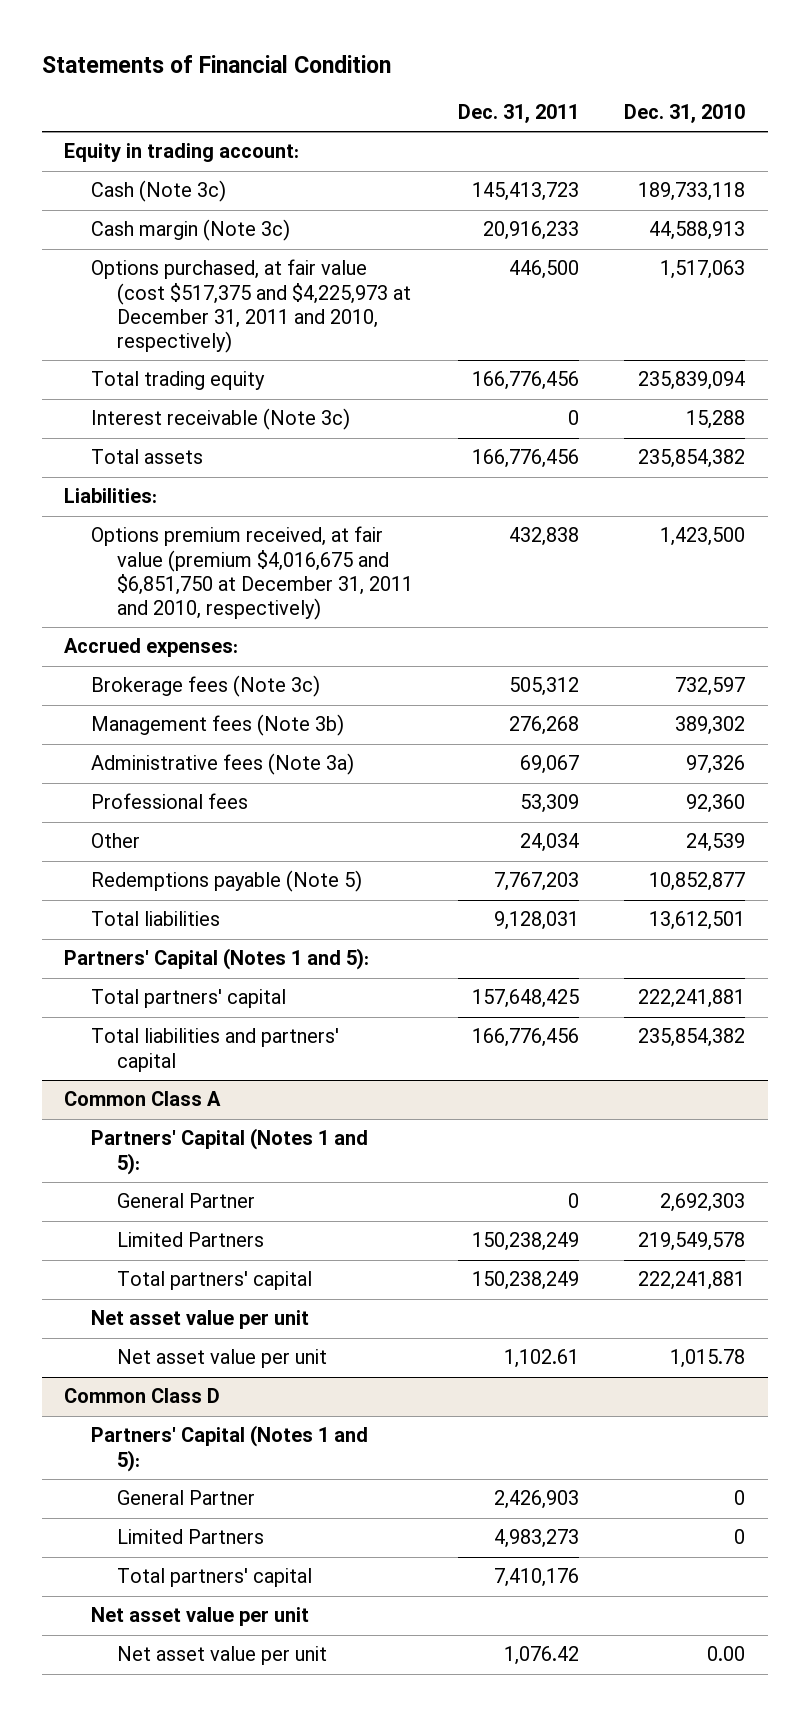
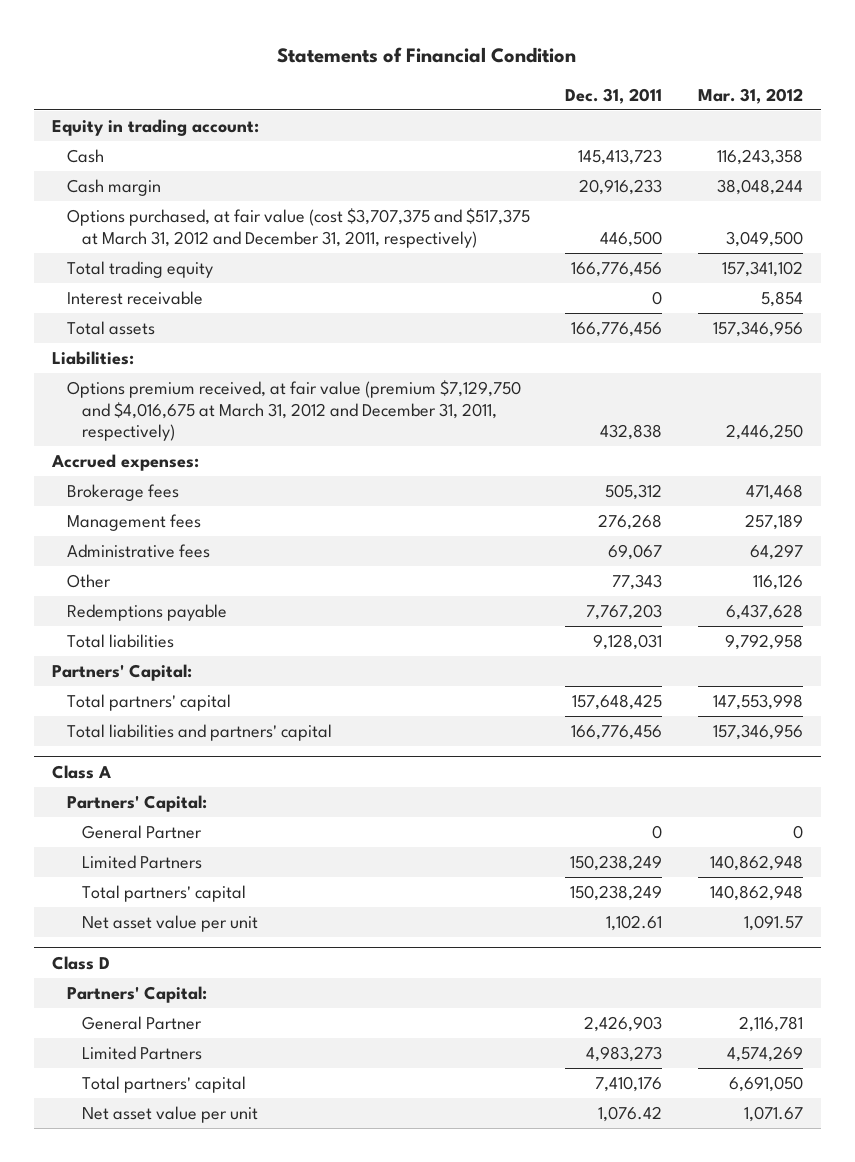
- | Dec. 31, 2011 | Dec. 31, 2010
+ | Dec. 31, 2011 | Mar. 31, 2012
- Cash (Note 3c) | 145,413,723 | 189,733,118
- Cash margin (Note 3c) | 20,916,233 | 44,588,913
- Options purchased, at fair value (cost $517,375 and $4,225,973 at December 31, 2011 and 2010, respectively) | 446,500 | 1,517,063
+ Cash | 145,413,723 | 116,243,358
+ Cash margin | 20,916,233 | 38,048,244
+ Options purchased, at fair value (cost $3,707,375 and $517,375 at March 31, 2012 and December 31, 2011, respectively) | 446,500 | 3,049,500
- Interest receivable (Note 3c) | 0 | 15,288
+ Interest receivable | 0 | 5,854
- Options premium received, at fair value (premium $4,016,675 and $6,851,750 at December 31, 2011 and 2010, respectively) | 432,838 | 1,423,500
+ Options premium received, at fair value (premium $7,129,750 and $4,016,675 at March 31, 2012 and December 31, 2011, respectively) | 432,838 | 2,446,250
- Brokerage fees (Note 3c) | 505,312 | 732,597
- Management fees (Note 3b) | 276,268 | 389,302
- Administrative fees (Note 3a) | 69,067 | 97,326
- Professional fees | 53,309 | 92,360
- Other | 24,034 | 24,539
- Redemptions payable (Note 5) | 7,767,203 | 10,852,877
+ Brokerage fees | 505,312 | 471,468
+ Management fees | 276,268 | 257,189
+ Administrative fees | 69,067 | 64,297
+ Other | 77,343 | 116,126
+ Redemptions payable | 7,767,203 | 6,437,628
- Partners' Capital (Notes 1 and 5):
+ Partners' Capital:
- Common Class A
- Partners' Capital (Notes 1 and 5):
+ Class A
+ Partners' Capital:
- Net asset value per unit
- Common Class D
- Partners' Capital (Notes 1 and 5):
+ Class D
+ Partners' Capital:
- Net asset value per unit

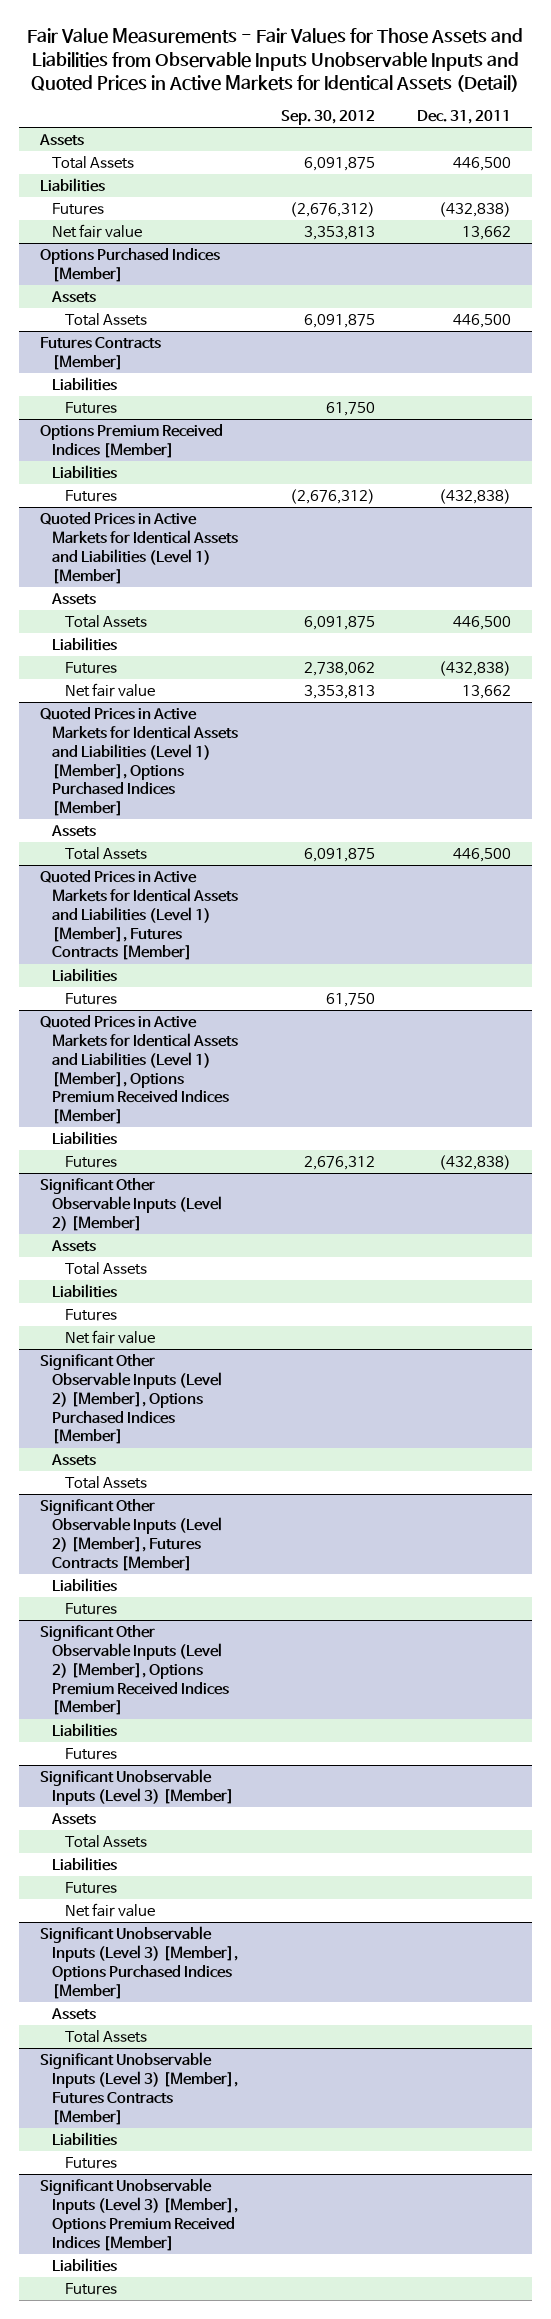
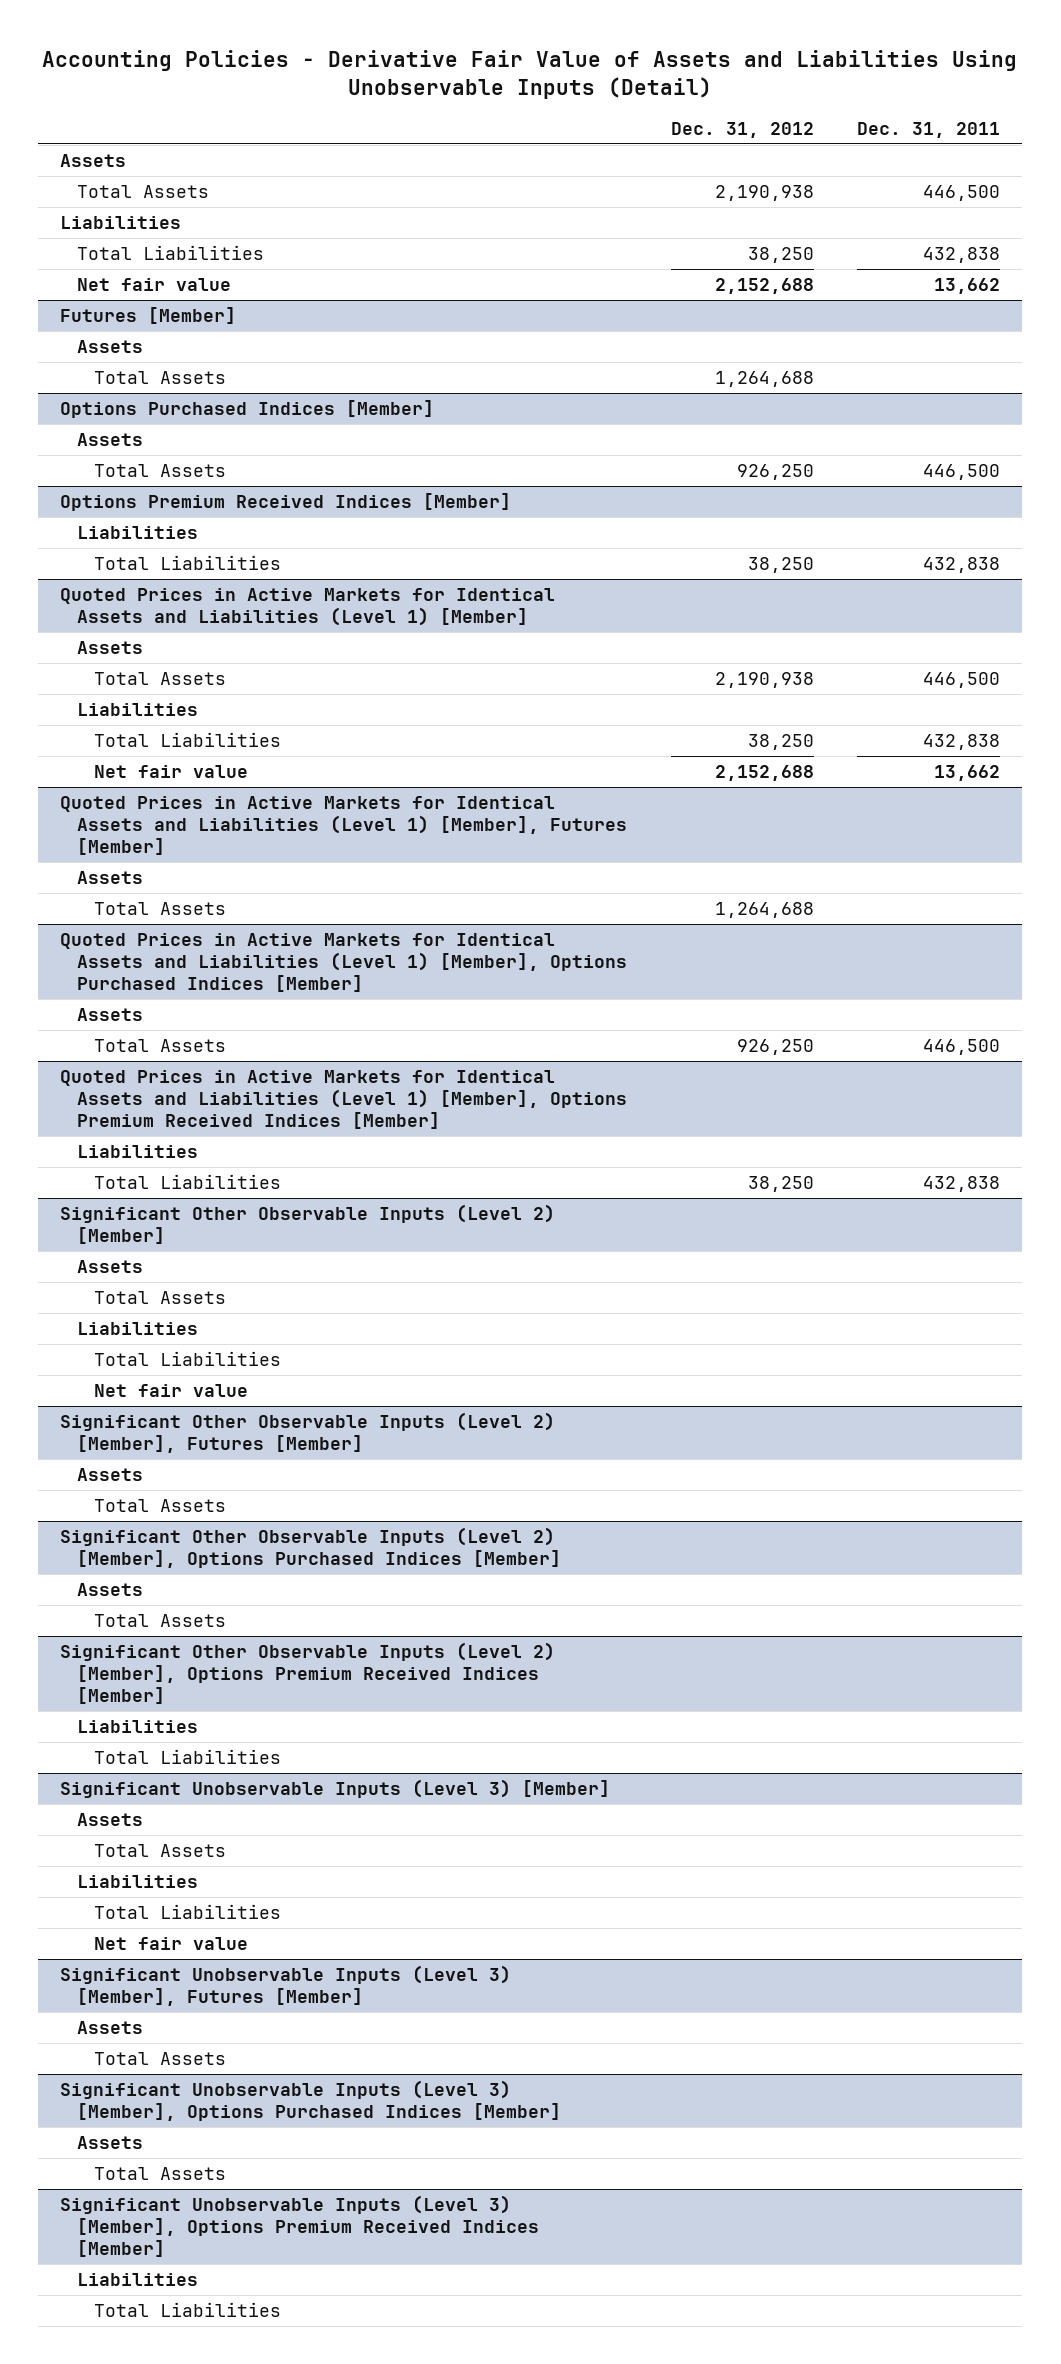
- Fair Value Measurements - Fair Values for Those Assets and Liabilities from Observable Inputs Unobservable Inputs and Quoted Prices in Active Markets for Identical Assets (Detail)
+ Accounting Policies - Derivative Fair Value of Assets and Liabilities Using Unobservable Inputs (Detail)
- | Sep. 30, 2012 | Dec. 31, 2011
+ | Dec. 31, 2012 | Dec. 31, 2011
- Futures | (2,676,312) | (432,838)
+ Total Liabilities | 38,250 | 432,838
+ Futures [Member]
+ Assets
+ Total Assets | 1,264,688 |
- Futures Contracts [Member]
- Liabilities
- Futures | 61,750 |
@ Options Premium Received Indices [Member]
- Futures | (2,676,312) | (432,838)
+ Total Liabilities | 38,250 | 432,838
@ Quoted Prices in Active Markets for Identical Assets and Liabilities (Level 1) [Member]
- Futures | 2,738,062 | (432,838)
+ Total Liabilities | 38,250 | 432,838
+ Quoted Prices in Active Markets for Identical Assets and Liabilities (Level 1) [Member], Futures [Member]
+ Assets
+ Total Assets | 1,264,688 |
- Quoted Prices in Active Markets for Identical Assets and Liabilities (Level 1) [Member], Futures Contracts [Member]
- Liabilities
- Futures | 61,750 |
@ Quoted Prices in Active Markets for Identical Assets and Liabilities (Level 1) [Member], Options Premium Received Indices [Member]
- Futures | 2,676,312 | (432,838)
+ Total Liabilities | 38,250 | 432,838
@ Significant Other Observable Inputs (Level 2) [Member]
- Futures
+ Total Liabilities
+ Significant Other Observable Inputs (Level 2) [Member], Futures [Member]
+ Assets
+ Total Assets
- Significant Other Observable Inputs (Level 2) [Member], Futures Contracts [Member]
- Liabilities
- Futures
@ Significant Other Observable Inputs (Level 2) [Member], Options Premium Received Indices [Member]
- Futures
+ Total Liabilities
@ Significant Unobservable Inputs (Level 3) [Member]
- Futures
+ Total Liabilities
+ Significant Unobservable Inputs (Level 3) [Member], Futures [Member]
+ Assets
+ Total Assets
- Significant Unobservable Inputs (Level 3) [Member], Futures Contracts [Member]
- Liabilities
- Futures
@ Significant Unobservable Inputs (Level 3) [Member], Options Premium Received Indices [Member]
- Futures
+ Total Liabilities

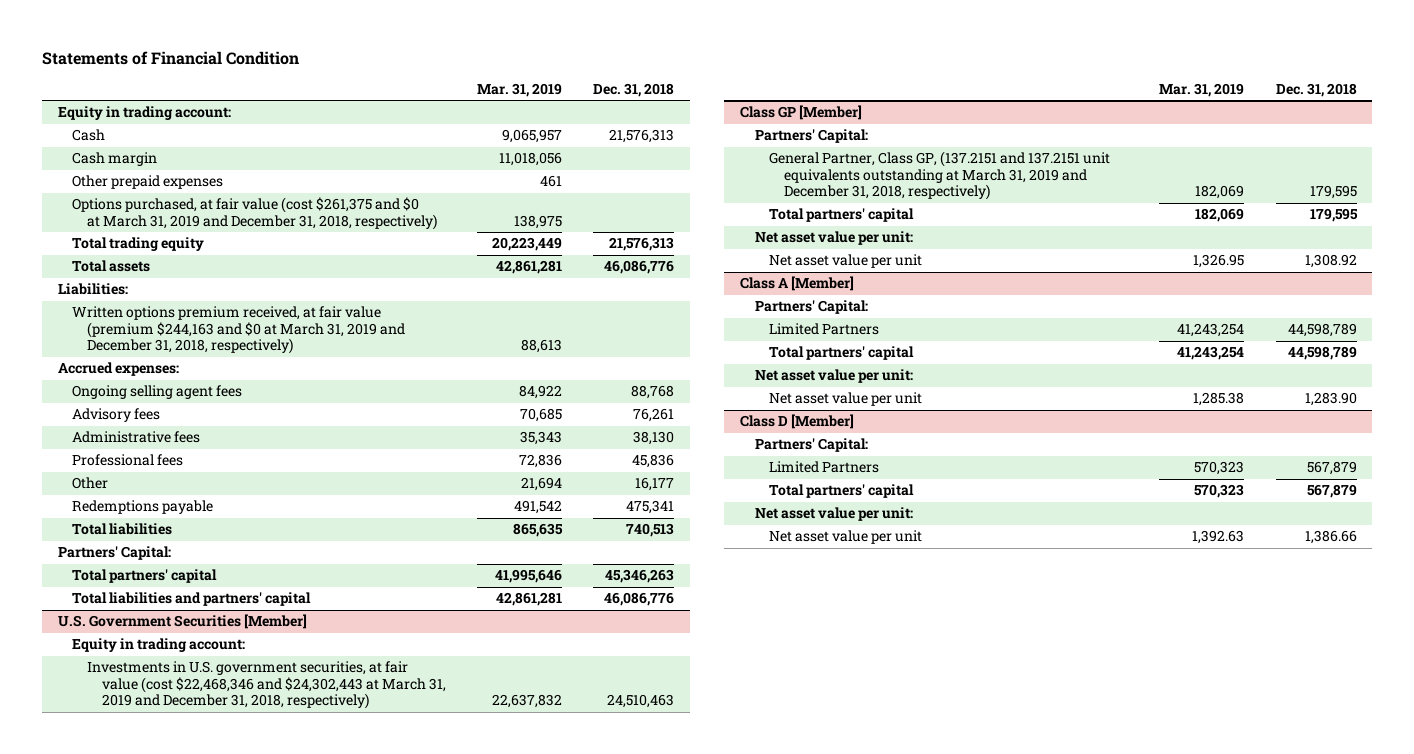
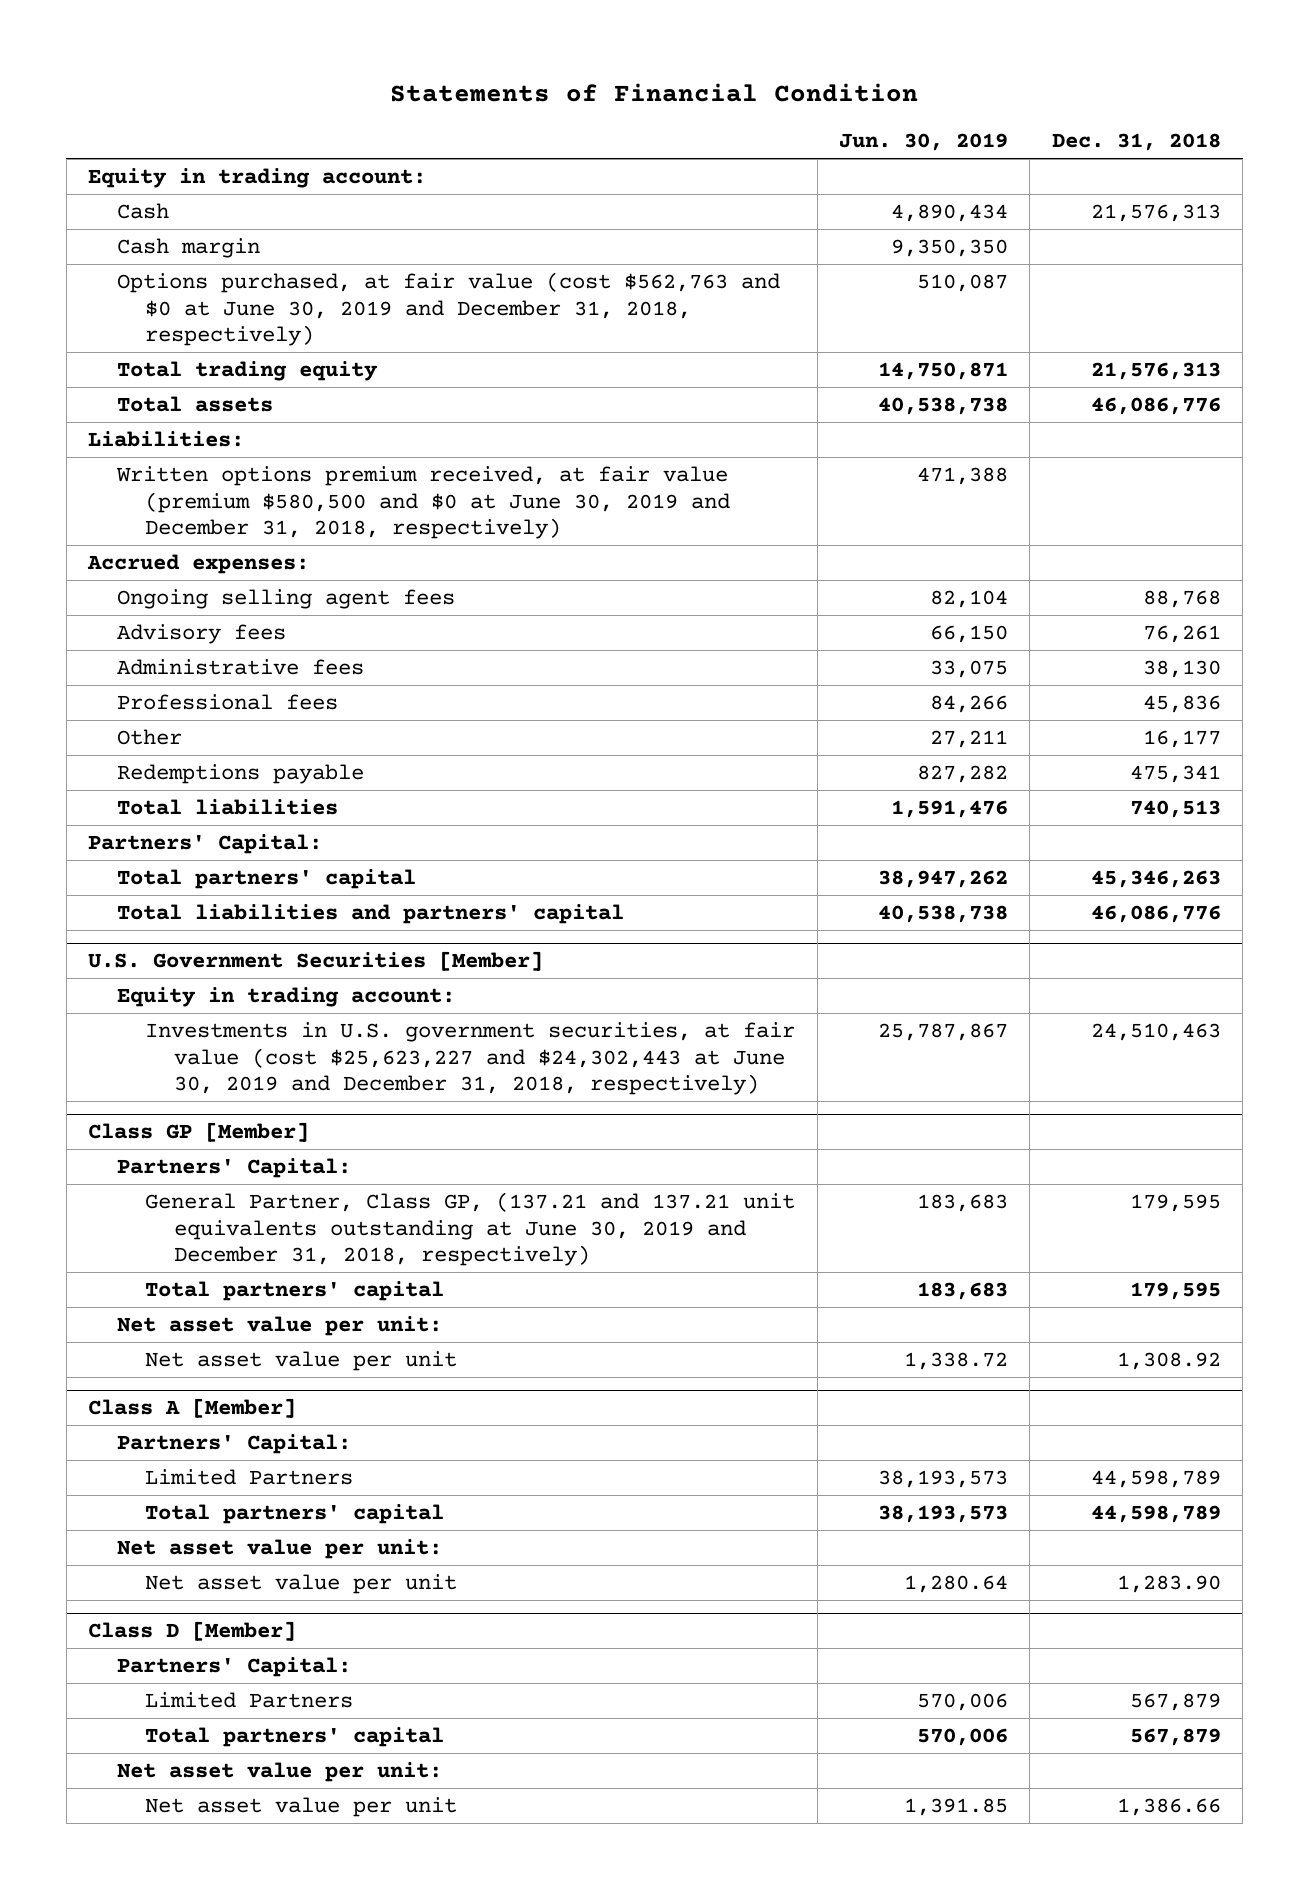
- | Mar. 31, 2019 | Dec. 31, 2018
+ | Jun. 30, 2019 | Dec. 31, 2018
- Other prepaid expenses | 461 |
- Options purchased, at fair value (cost $261,375 and $0 at March 31, 2019 and December 31, 2018, respectively) | 138,975 |
+ Options purchased, at fair value (cost $562,763 and $0 at June 30, 2019 and December 31, 2018, respectively) | 510,087 |
- Written options premium received, at fair value (premium $244,163 and $0 at March 31, 2019 and December 31, 2018, respectively) | 88,613 |
+ Written options premium received, at fair value (premium $580,500 and $0 at June 30, 2019 and December 31, 2018, respectively) | 471,388 |
@ U.S. Government Securities [Member]
- Investments in U.S. government securities, at fair value (cost $22,468,346 and $24,302,443 at March 31, 2019 and December 31, 2018, respectively) | 22,637,832 | 24,510,463
+ Investments in U.S. government securities, at fair value (cost $25,623,227 and $24,302,443 at June 30, 2019 and December 31, 2018, respectively) | 25,787,867 | 24,510,463
@ Class GP [Member]
- General Partner, Class GP, (137.2151 and 137.2151 unit equivalents outstanding at March 31, 2019 and December 31, 2018, respectively) | 182,069 | 179,595
+ General Partner, Class GP, (137.21 and 137.21 unit equivalents outstanding at June 30, 2019 and December 31, 2018, respectively) | 183,683 | 179,595

